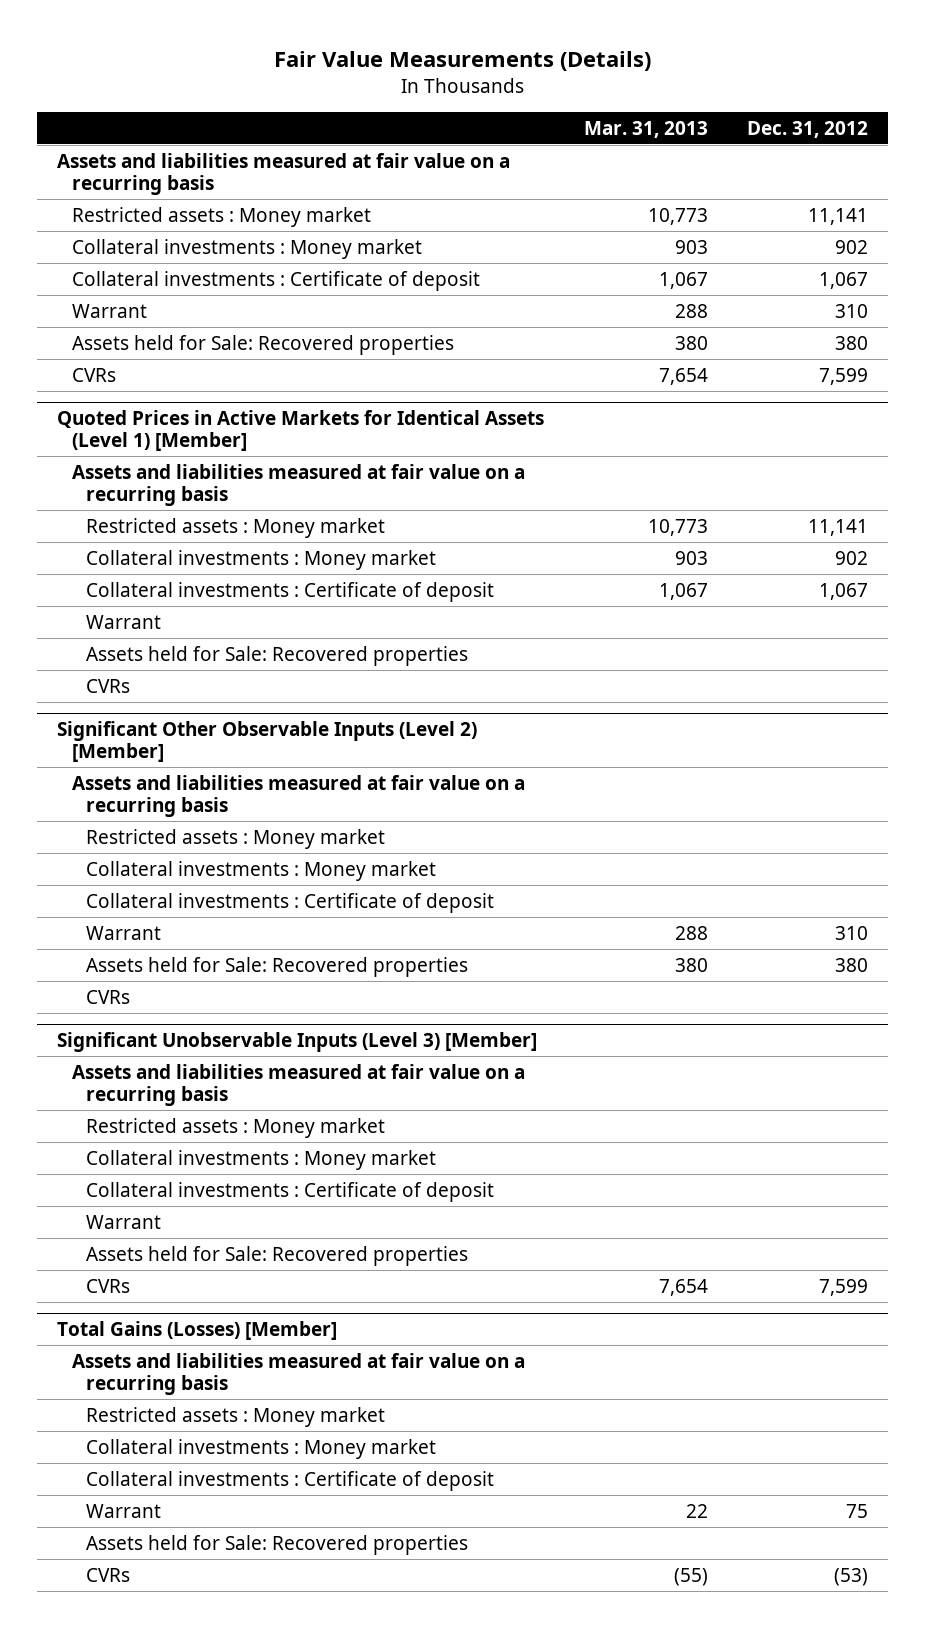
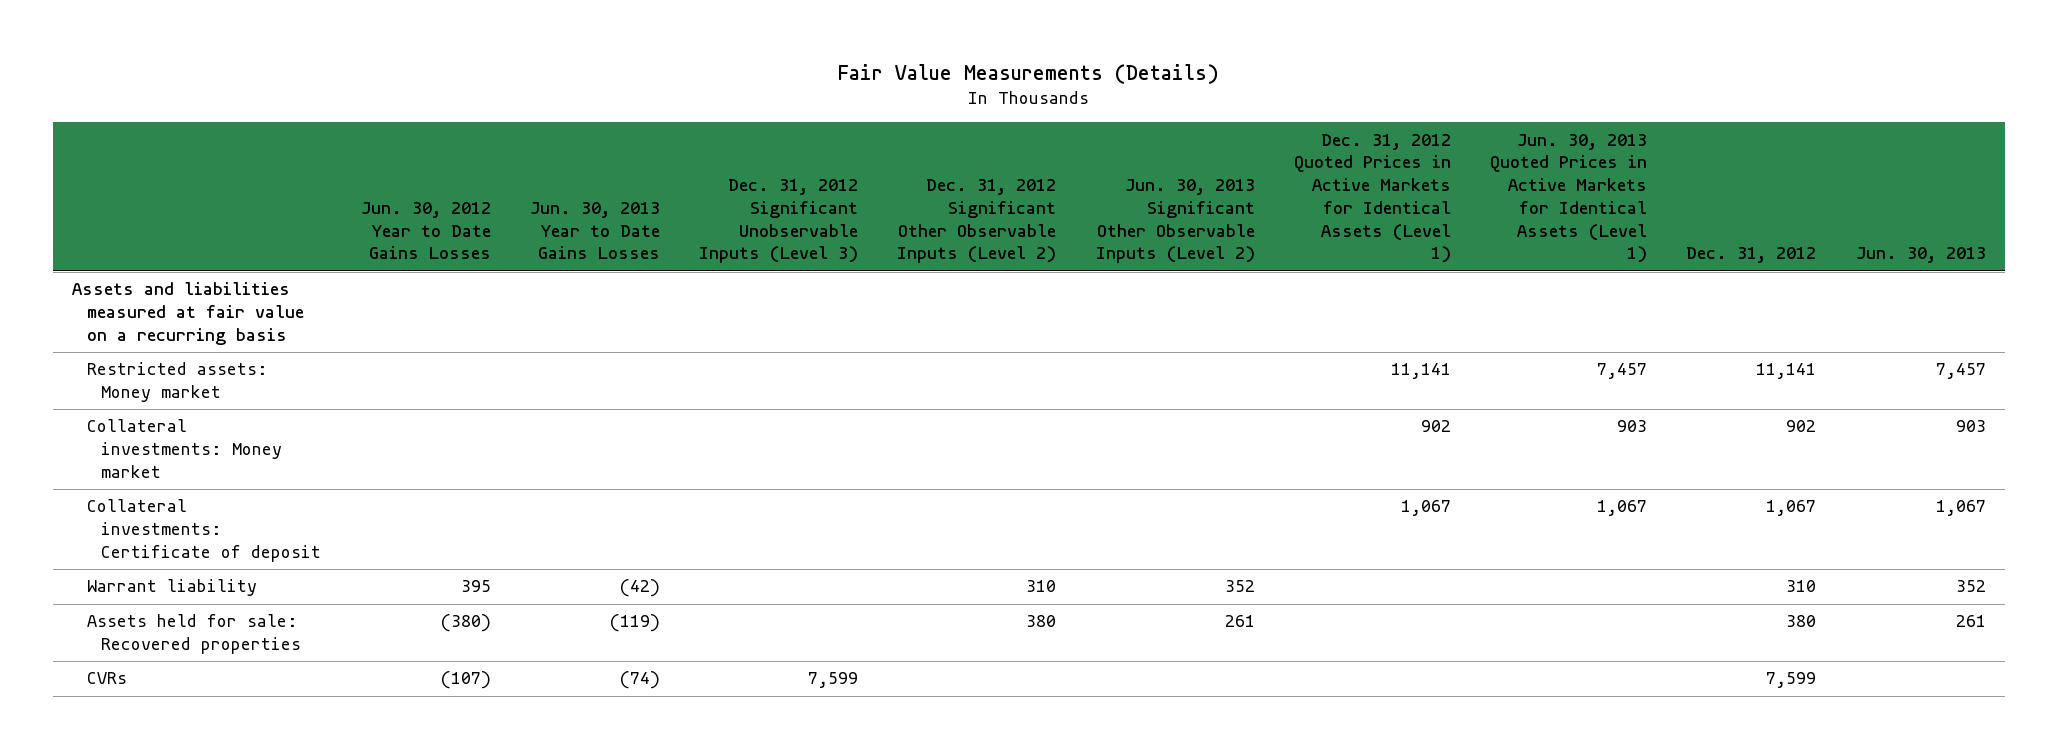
- | Mar. 31, 2013 | Dec. 31, 2012
+ | Jun. 30, 2012 Year to Date Gains Losses | Jun. 30, 2013 Year to Date Gains Losses | Dec. 31, 2012 Significant Unobservable Inputs (Level 3) | Dec. 31, 2012 Significant Other Observable Inputs (Level 2) | Jun. 30, 2013 Significant Other Observable Inputs (Level 2) | Dec. 31, 2012 Quoted Prices in Active Markets for Identical Assets (Level 1) | Jun. 30, 2013 Quoted Prices in Active Markets for Identical Assets (Level 1) | Dec. 31, 2012 | Jun. 30, 2013
- Restricted assets : Money market | 10,773 | 11,141
- Collateral investments : Money market | 903 | 902
- Collateral investments : Certificate of deposit | 1,067 | 1,067
- Warrant | 288 | 310
- Assets held for Sale: Recovered properties | 380 | 380
- CVRs | 7,654 | 7,599
- Quoted Prices in Active Markets for Identical Assets (Level 1) [Member]
- Assets and liabilities measured at fair value on a recurring basis
- Restricted assets : Money market | 10,773 | 11,141
- Collateral investments : Money market | 903 | 902
- Collateral investments : Certificate of deposit | 1,067 | 1,067
- Warrant
- Assets held for Sale: Recovered properties
- CVRs
- Significant Other Observable Inputs (Level 2) [Member]
- Assets and liabilities measured at fair value on a recurring basis
- Restricted assets : Money market
- Collateral investments : Money market
- Collateral investments : Certificate of deposit
- Warrant | 288 | 310
- Assets held for Sale: Recovered properties | 380 | 380
- CVRs
- Significant Unobservable Inputs (Level 3) [Member]
- Assets and liabilities measured at fair value on a recurring basis
- Restricted assets : Money market
- Collateral investments : Money market
- Collateral investments : Certificate of deposit
- Warrant
- Assets held for Sale: Recovered properties
+ Restricted assets: Money market | | | | | | 11,141 | 7,457 | 11,141 | 7,457
+ Collateral investments: Money market | | | | | | 902 | 903 | 902 | 903
+ Collateral investments: Certificate of deposit | | | | | | 1,067 | 1,067 | 1,067 | 1,067
+ Warrant liability | 395 | (42) | | 310 | 352 | | | 310 | 352
+ Assets held for sale: Recovered properties | (380) | (119) | | 380 | 261 | | | 380 | 261
- Total Gains (Losses) [Member]
- Assets and liabilities measured at fair value on a recurring basis
- Restricted assets : Money market
- Collateral investments : Money market
- Collateral investments : Certificate of deposit
- Warrant | 22 | 75
- Assets held for Sale: Recovered properties
- CVRs | (55) | (53)

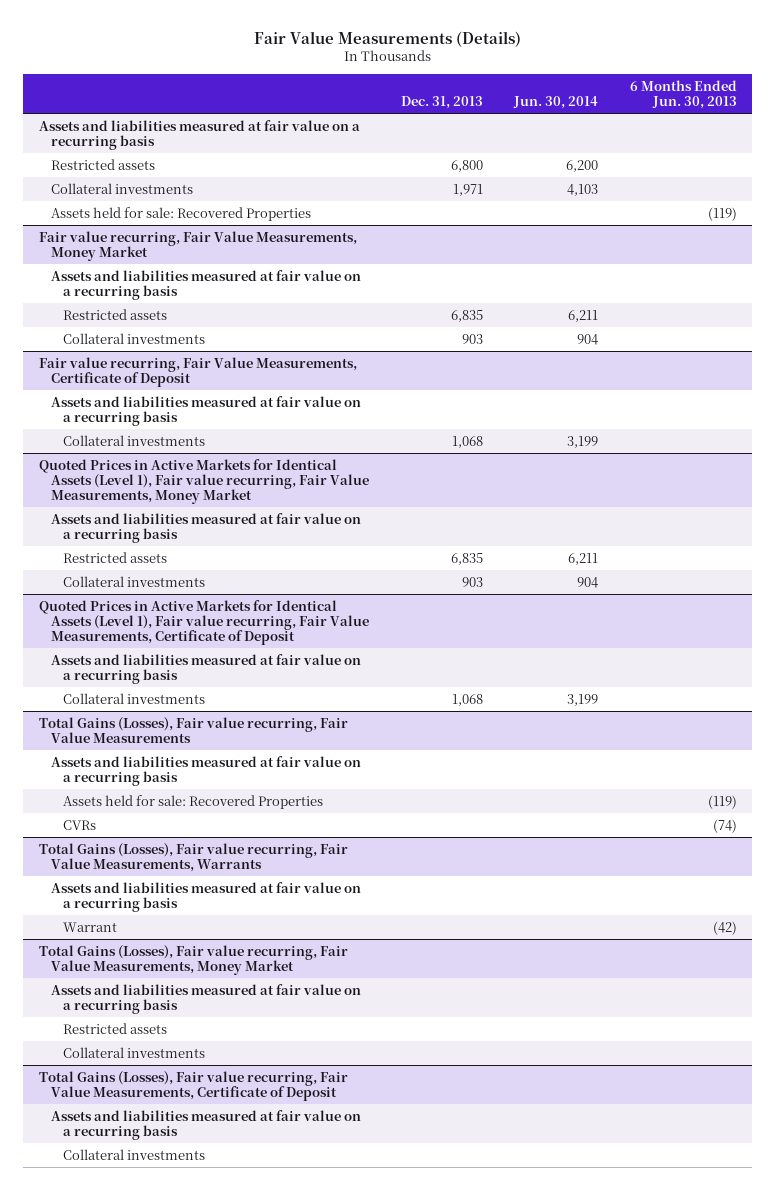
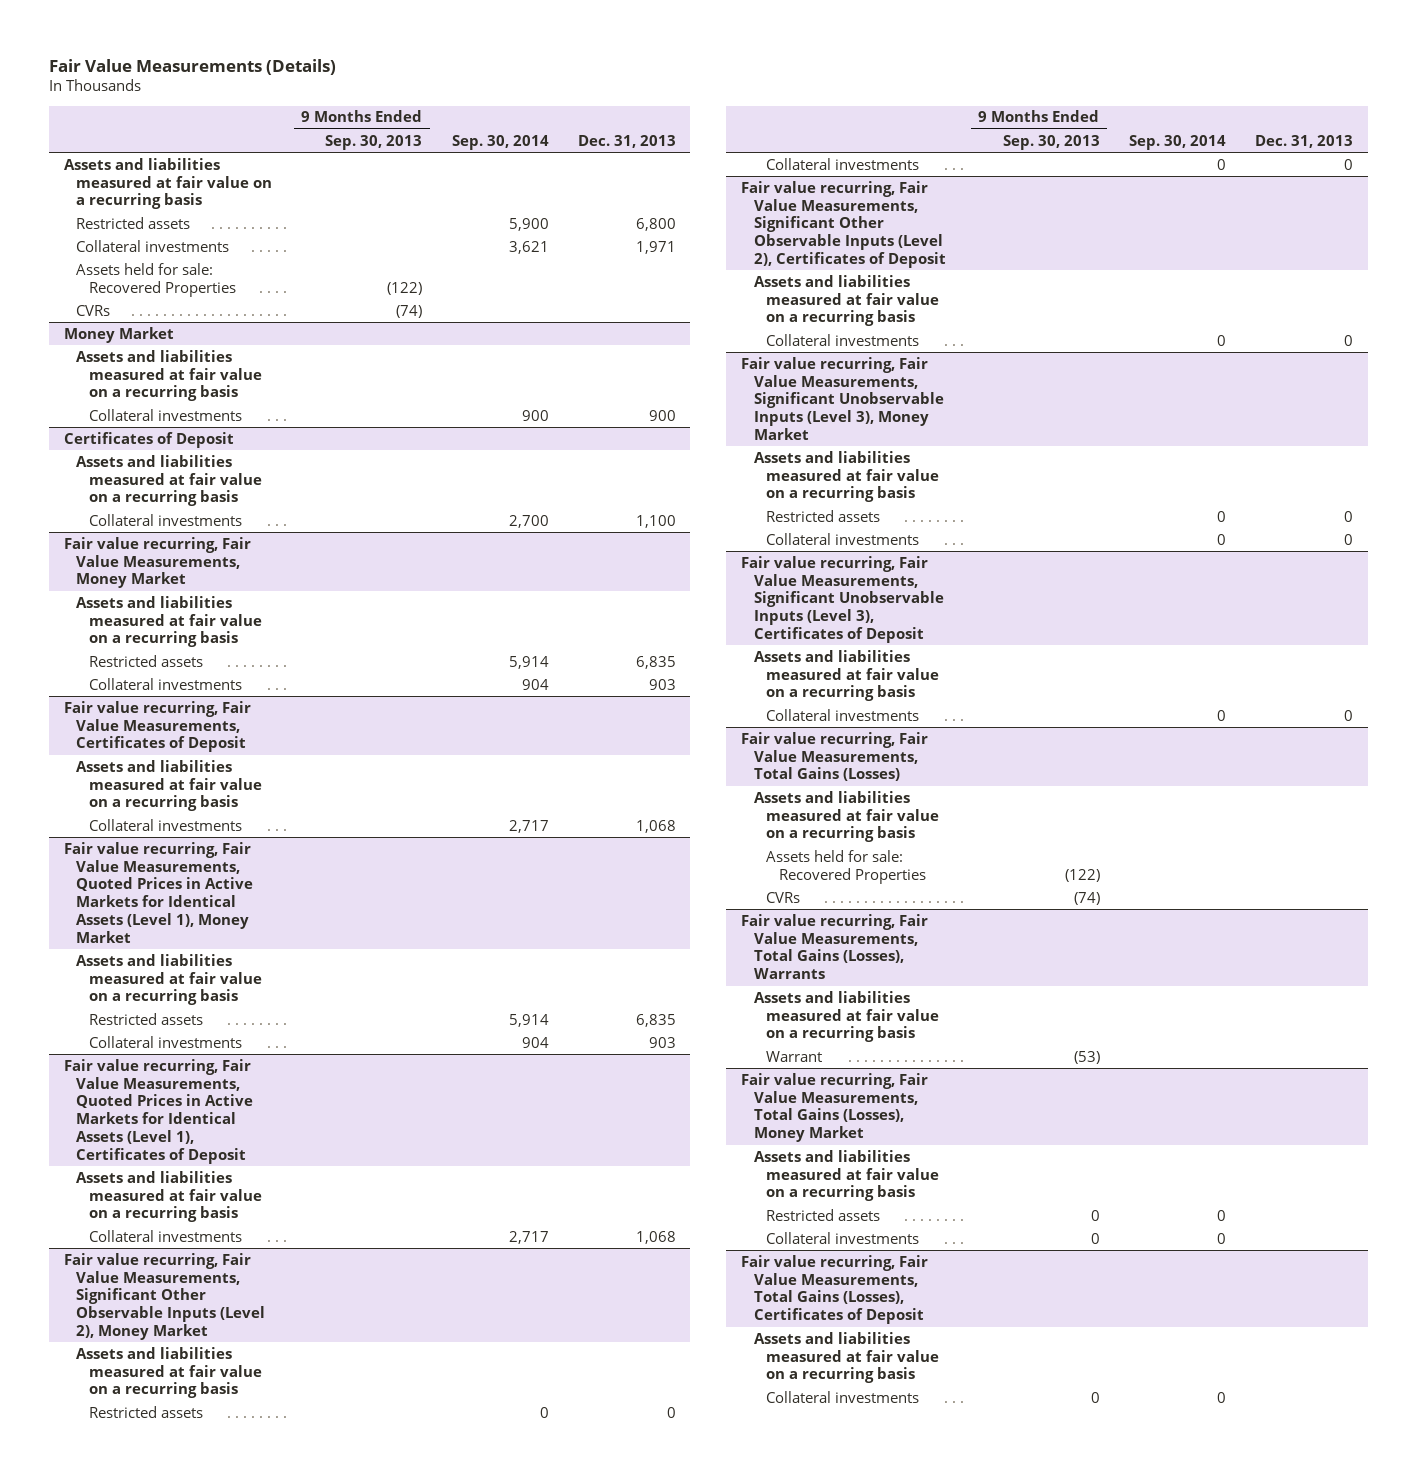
- | Dec. 31, 2013 | Jun. 30, 2014 | 6 Months Ended Jun. 30, 2013
+ | 9 Months Ended Sep. 30, 2013 | Sep. 30, 2014 | Dec. 31, 2013
+ CVRs | (74) | |
+ Money Market
+ Assets and liabilities measured at fair value on a recurring basis
+ Collateral investments | | 900 | 900
+ Certificates of Deposit
+ Assets and liabilities measured at fair value on a recurring basis
+ Collateral investments | | 2,700 | 1,100
- Fair value recurring, Fair Value Measurements, Certificate of Deposit
+ Fair value recurring, Fair Value Measurements, Certificates of Deposit
- Quoted Prices in Active Markets for Identical Assets (Level 1), Fair value recurring, Fair Value Measurements, Money Market
+ Fair value recurring, Fair Value Measurements, Quoted Prices in Active Markets for Identical Assets (Level 1), Money Market
- Quoted Prices in Active Markets for Identical Assets (Level 1), Fair value recurring, Fair Value Measurements, Certificate of Deposit
+ Fair value recurring, Fair Value Measurements, Quoted Prices in Active Markets for Identical Assets (Level 1), Certificates of Deposit
- Total Gains (Losses), Fair value recurring, Fair Value Measurements
+ Fair value recurring, Fair Value Measurements, Significant Other Observable Inputs (Level 2), Money Market
+ Restricted assets | | 0 | 0
+ Collateral investments | | 0 | 0
+ Fair value recurring, Fair Value Measurements, Significant Other Observable Inputs (Level 2), Certificates of Deposit
+ Assets and liabilities measured at fair value on a recurring basis
+ Collateral investments | | 0 | 0
+ Fair value recurring, Fair Value Measurements, Significant Unobservable Inputs (Level 3), Money Market
+ Assets and liabilities measured at fair value on a recurring basis
+ Restricted assets | | 0 | 0
+ Collateral investments | | 0 | 0
+ Fair value recurring, Fair Value Measurements, Significant Unobservable Inputs (Level 3), Certificates of Deposit
+ Assets and liabilities measured at fair value on a recurring basis
+ Collateral investments | | 0 | 0
+ Fair value recurring, Fair Value Measurements, Total Gains (Losses)
+ Assets and liabilities measured at fair value on a recurring basis
- Total Gains (Losses), Fair value recurring, Fair Value Measurements, Warrants
+ Fair value recurring, Fair Value Measurements, Total Gains (Losses), Warrants
- Total Gains (Losses), Fair value recurring, Fair Value Measurements, Money Market
+ Fair value recurring, Fair Value Measurements, Total Gains (Losses), Money Market
- Total Gains (Losses), Fair value recurring, Fair Value Measurements, Certificate of Deposit
+ Fair value recurring, Fair Value Measurements, Total Gains (Losses), Certificates of Deposit

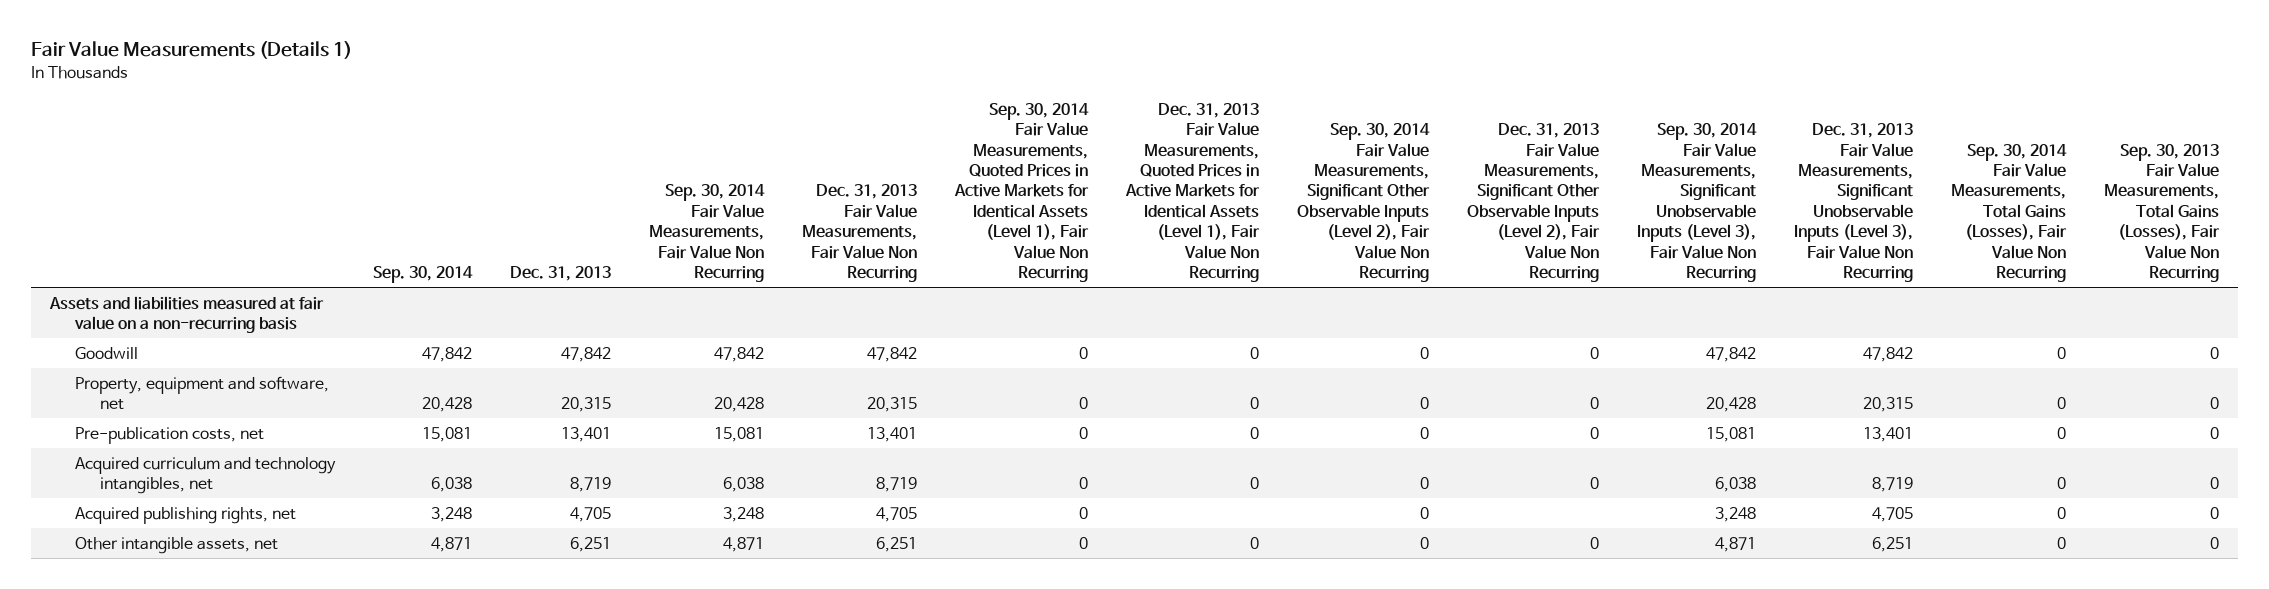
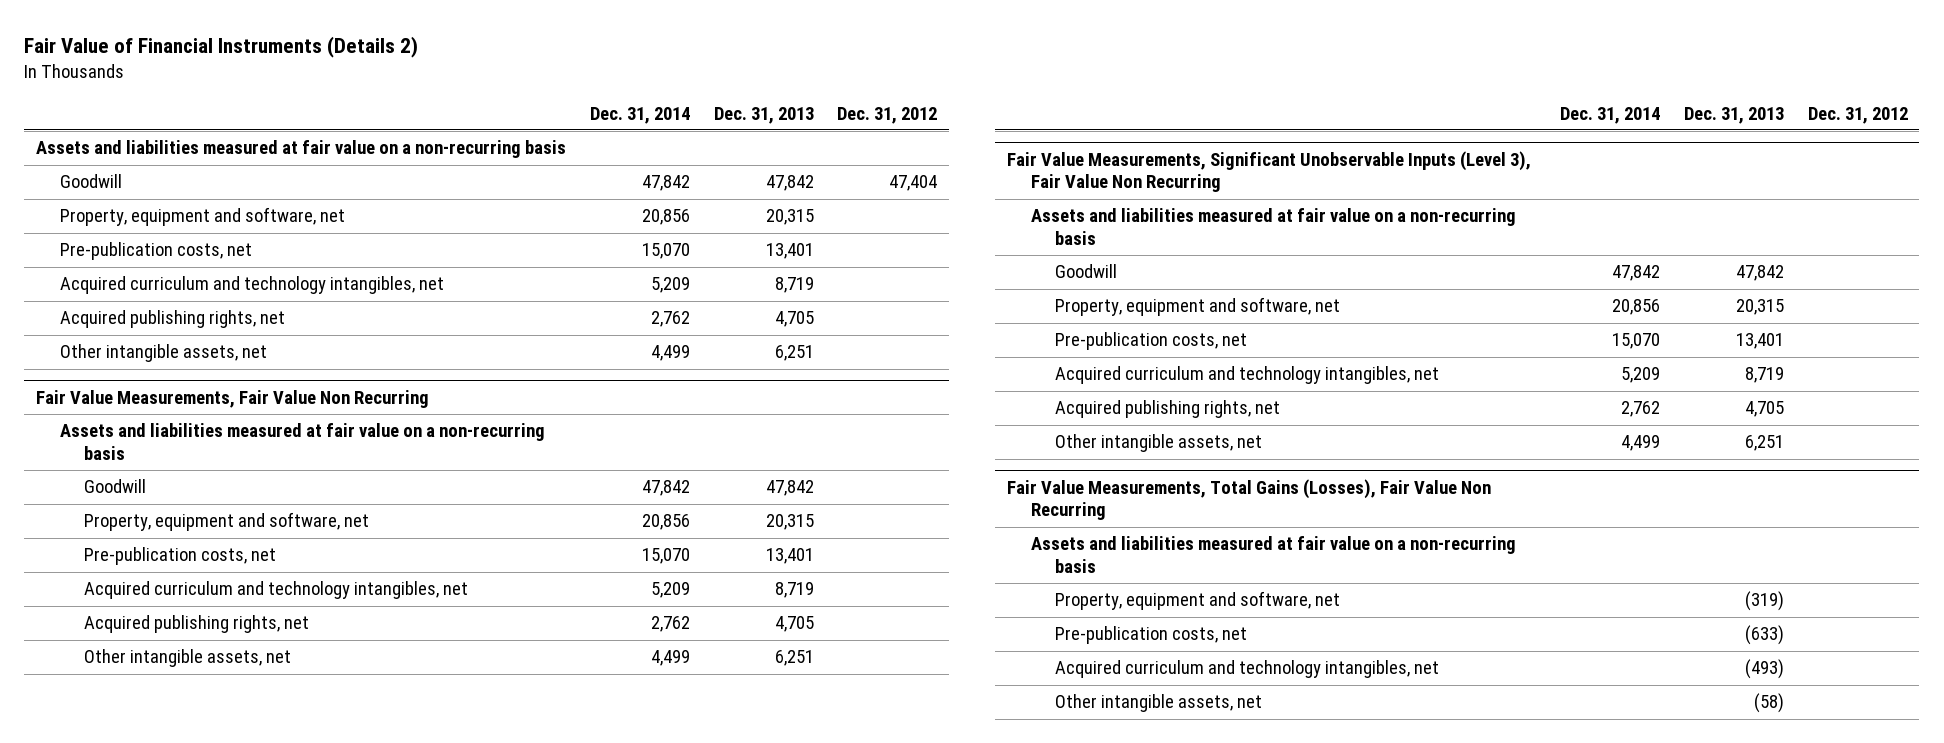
- Fair Value Measurements (Details 1)
+ Fair Value of Financial Instruments (Details 2)
- | Sep. 30, 2014 | Dec. 31, 2013 | Sep. 30, 2014 Fair Value Measurements, Fair Value Non Recurring | Dec. 31, 2013 Fair Value Measurements, Fair Value Non Recurring | Sep. 30, 2014 Fair Value Measurements, Quoted Prices in Active Markets for Identical Assets (Level 1), Fair Value Non Recurring | Dec. 31, 2013 Fair Value Measurements, Quoted Prices in Active Markets for Identical Assets (Level 1), Fair Value Non Recurring | Sep. 30, 2014 Fair Value Measurements, Significant Other Observable Inputs (Level 2), Fair Value Non Recurring | Dec. 31, 2013 Fair Value Measurements, Significant Other Observable Inputs (Level 2), Fair Value Non Recurring | Sep. 30, 2014 Fair Value Measurements, Significant Unobservable Inputs (Level 3), Fair Value Non Recurring | Dec. 31, 2013 Fair Value Measurements, Significant Unobservable Inputs (Level 3), Fair Value Non Recurring | Sep. 30, 2014 Fair Value Measurements, Total Gains (Losses), Fair Value Non Recurring | Sep. 30, 2013 Fair Value Measurements, Total Gains (Losses), Fair Value Non Recurring
+ | Dec. 31, 2014 | Dec. 31, 2013 | Dec. 31, 2012
+ Fair Value Measurements, Fair Value Non Recurring
+ Assets and liabilities measured at fair value on a non-recurring basis
+ Goodwill | 47,842 | 47,842 |
+ Property, equipment and software, net | 20,856 | 20,315 |
+ Pre-publication costs, net | 15,070 | 13,401 |
+ Acquired curriculum and technology intangibles, net | 5,209 | 8,719 |
+ Acquired publishing rights, net | 2,762 | 4,705 |
+ Other intangible assets, net | 4,499 | 6,251 |
+ Fair Value Measurements, Significant Unobservable Inputs (Level 3), Fair Value Non Recurring
+ Assets and liabilities measured at fair value on a non-recurring basis
+ Goodwill | 47,842 | 47,842 |
+ Property, equipment and software, net | 20,856 | 20,315 |
+ Pre-publication costs, net | 15,070 | 13,401 |
+ Acquired curriculum and technology intangibles, net | 5,209 | 8,719 |
+ Acquired publishing rights, net | 2,762 | 4,705 |
+ Other intangible assets, net | 4,499 | 6,251 |
+ Fair Value Measurements, Total Gains (Losses), Fair Value Non Recurring
+ Assets and liabilities measured at fair value on a non-recurring basis
+ Property, equipment and software, net | | (319) |
+ Pre-publication costs, net | | (633) |
+ Acquired curriculum and technology intangibles, net | | (493) |
+ Other intangible assets, net | | (58) |

